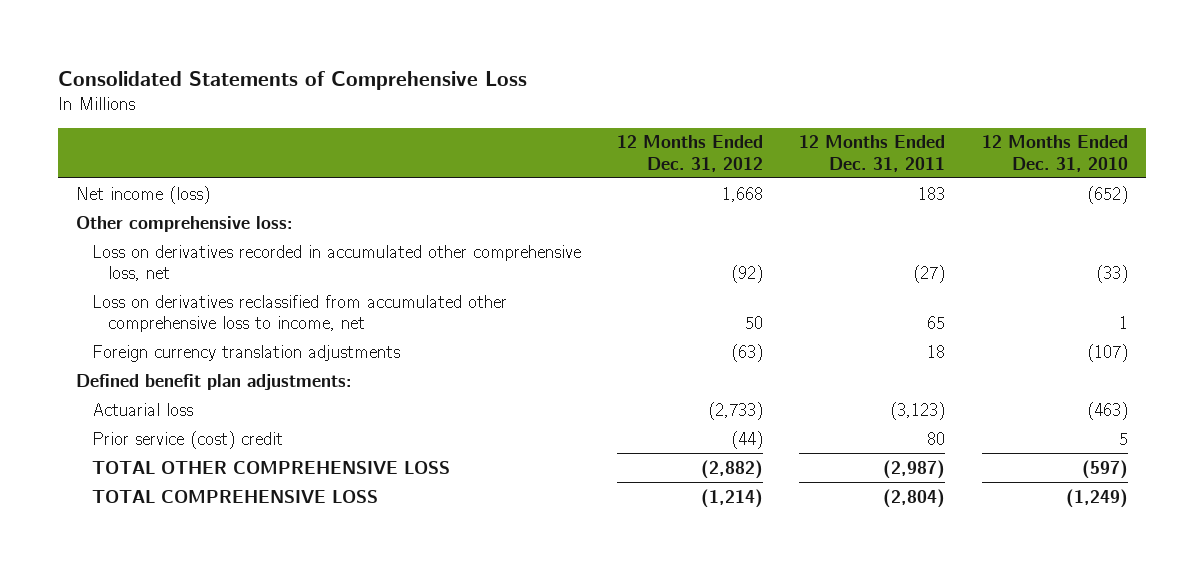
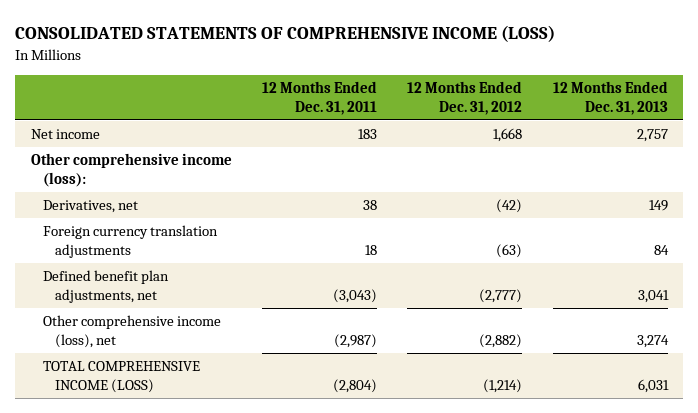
- Consolidated Statements of Comprehensive Loss
+ CONSOLIDATED STATEMENTS OF COMPREHENSIVE INCOME (LOSS)
- | 12 Months Ended Dec. 31, 2012 | 12 Months Ended Dec. 31, 2011 | 12 Months Ended Dec. 31, 2010
+ | 12 Months Ended Dec. 31, 2011 | 12 Months Ended Dec. 31, 2012 | 12 Months Ended Dec. 31, 2013
- Net income (loss) | 1,668 | 183 | (652)
- Other comprehensive loss:
- Loss on derivatives recorded in accumulated other comprehensive loss, net | (92) | (27) | (33)
- Loss on derivatives reclassified from accumulated other comprehensive loss to income, net | 50 | 65 | 1
+ Net income | 183 | 1,668 | 2,757
+ Other comprehensive income (loss):
+ Derivatives, net | 38 | (42) | 149
- Defined benefit plan adjustments:
- Actuarial loss | (2,733) | (3,123) | (463)
- Prior service (cost) credit | (44) | 80 | 5
- TOTAL OTHER COMPREHENSIVE LOSS | (2,882) | (2,987) | (597)
- TOTAL COMPREHENSIVE LOSS | (1,214) | (2,804) | (1,249)
+ Defined benefit plan adjustments, net | (3,043) | (2,777) | 3,041
+ Other comprehensive income (loss), net | (2,987) | (2,882) | 3,274
+ TOTAL COMPREHENSIVE INCOME (LOSS) | (2,804) | (1,214) | 6,031

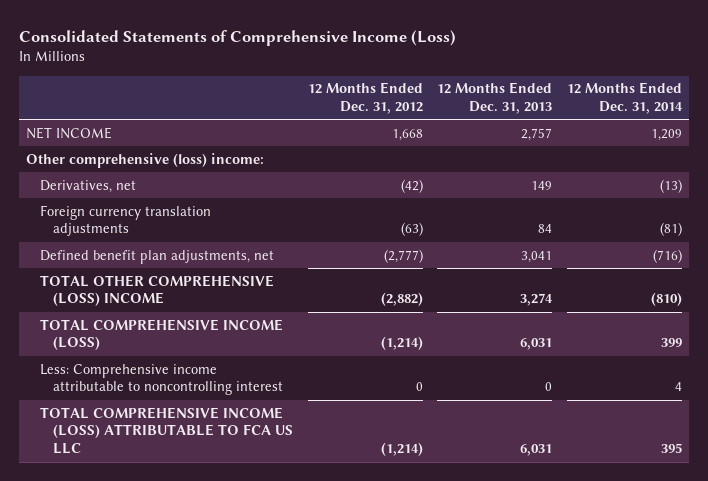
- CONSOLIDATED STATEMENTS OF COMPREHENSIVE INCOME (LOSS)
+ Consolidated Statements of Comprehensive Income (Loss)
- | 12 Months Ended Dec. 31, 2011 | 12 Months Ended Dec. 31, 2012 | 12 Months Ended Dec. 31, 2013
+ | 12 Months Ended Dec. 31, 2012 | 12 Months Ended Dec. 31, 2013 | 12 Months Ended Dec. 31, 2014
- Net income | 183 | 1,668 | 2,757
- Other comprehensive income (loss):
+ NET INCOME | 1,668 | 2,757 | 1,209
+ Other comprehensive (loss) income:
- Other comprehensive income (loss), net | (2,987) | (2,882) | 3,274
+ TOTAL OTHER COMPREHENSIVE (LOSS) INCOME | (2,882) | 3,274 | (810)
+ Less: Comprehensive income attributable to noncontrolling interest | 0 | 0 | 4
+ TOTAL COMPREHENSIVE INCOME (LOSS) ATTRIBUTABLE TO FCA US LLC | (1,214) | 6,031 | 395

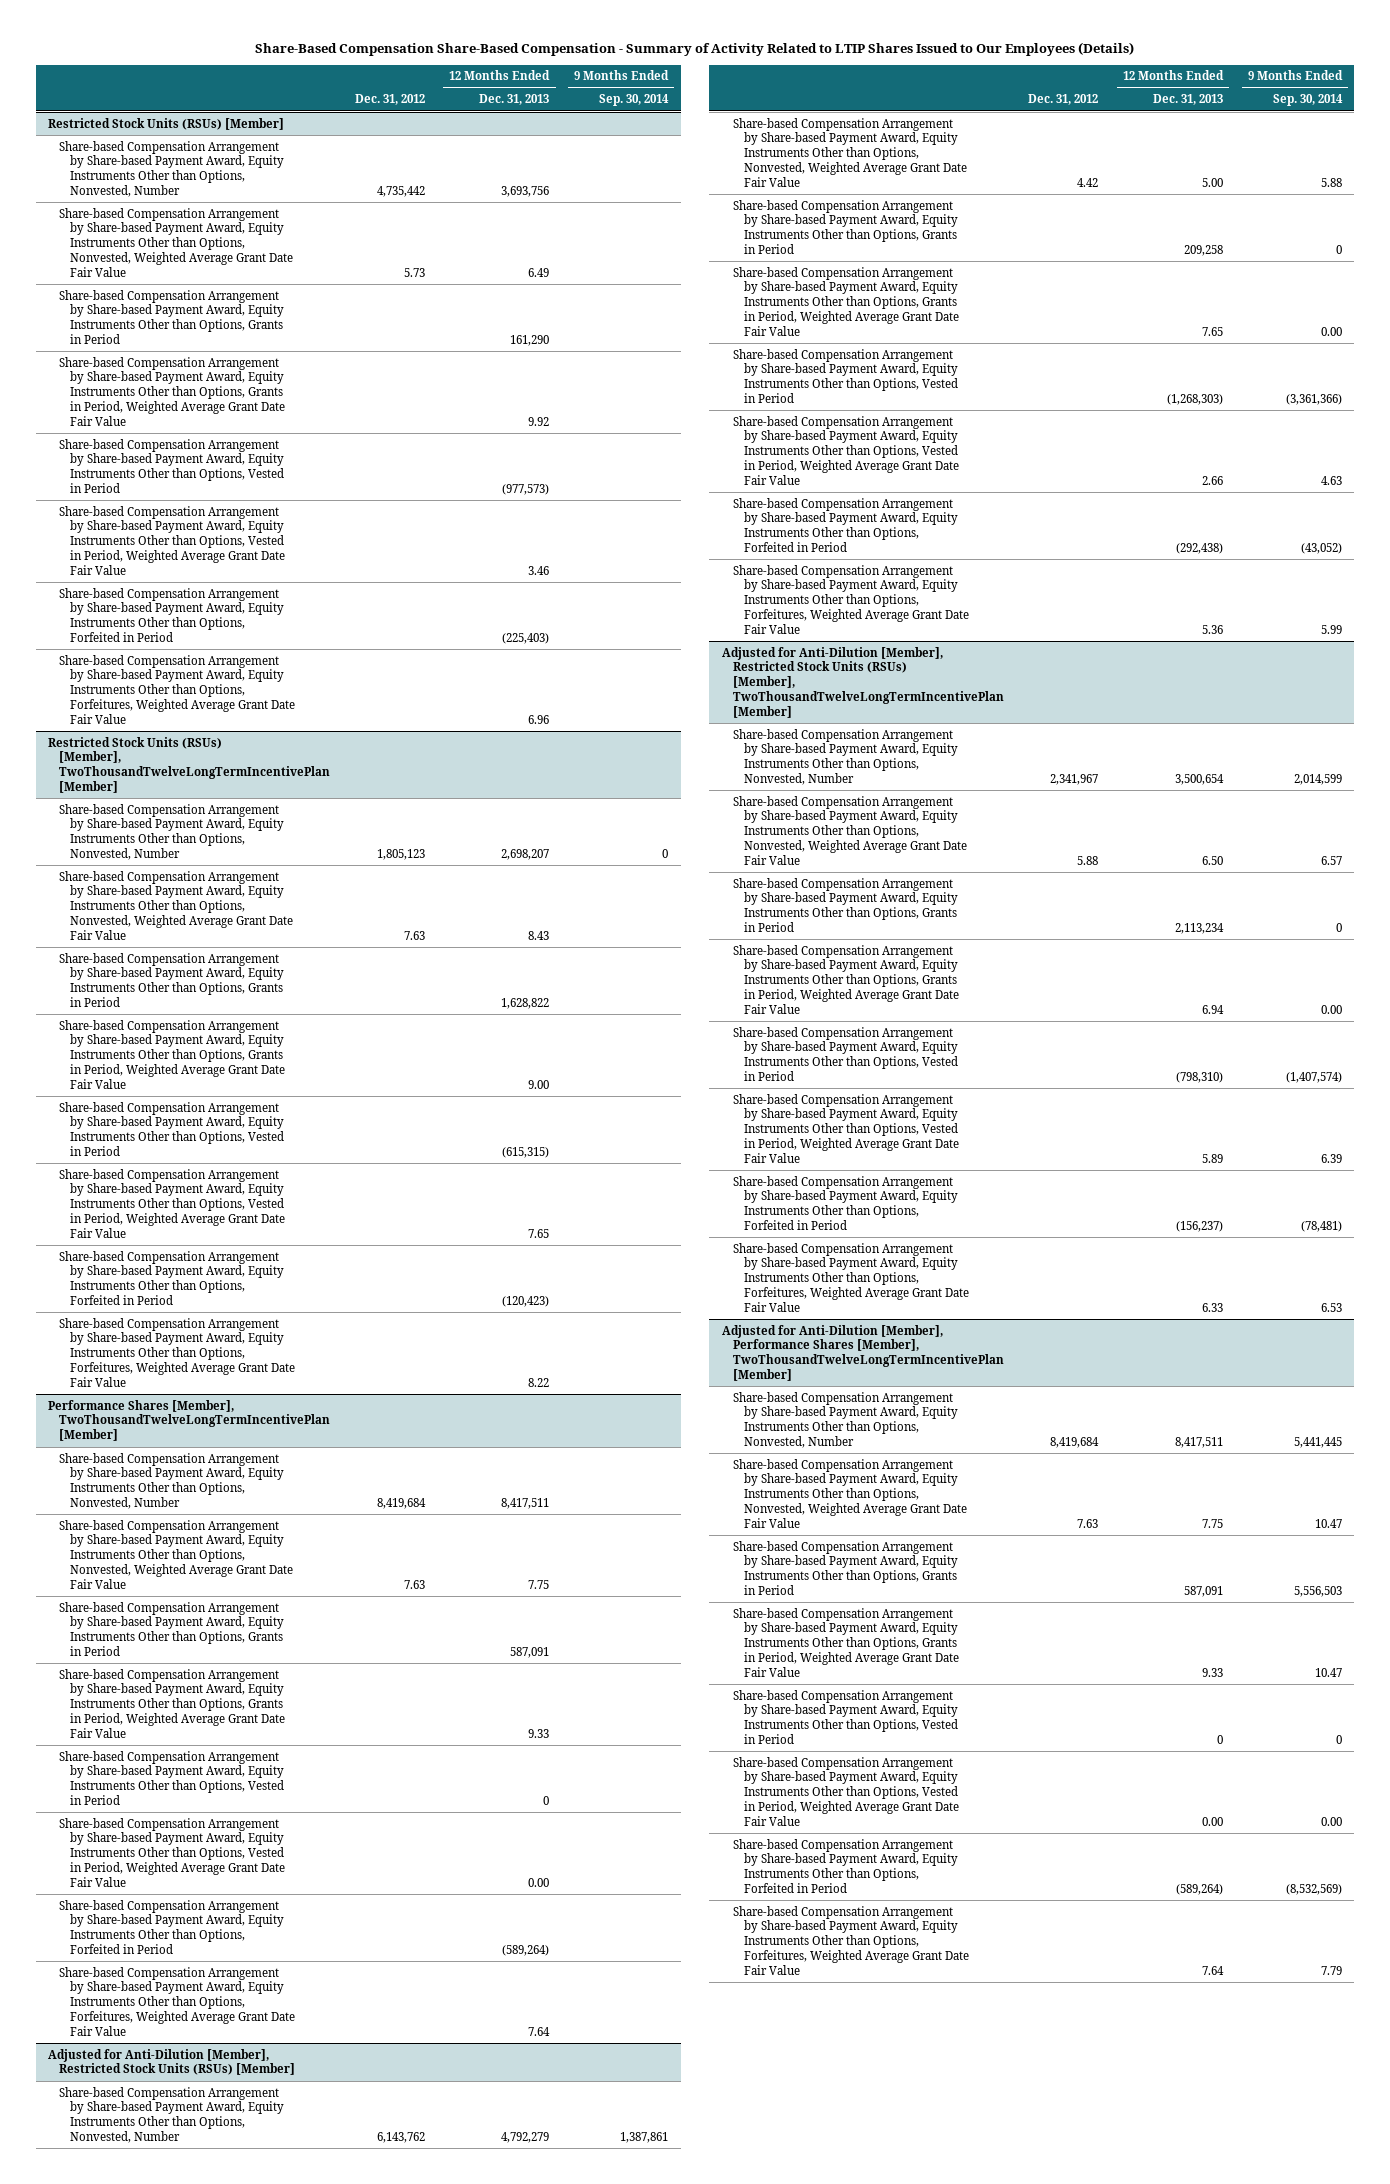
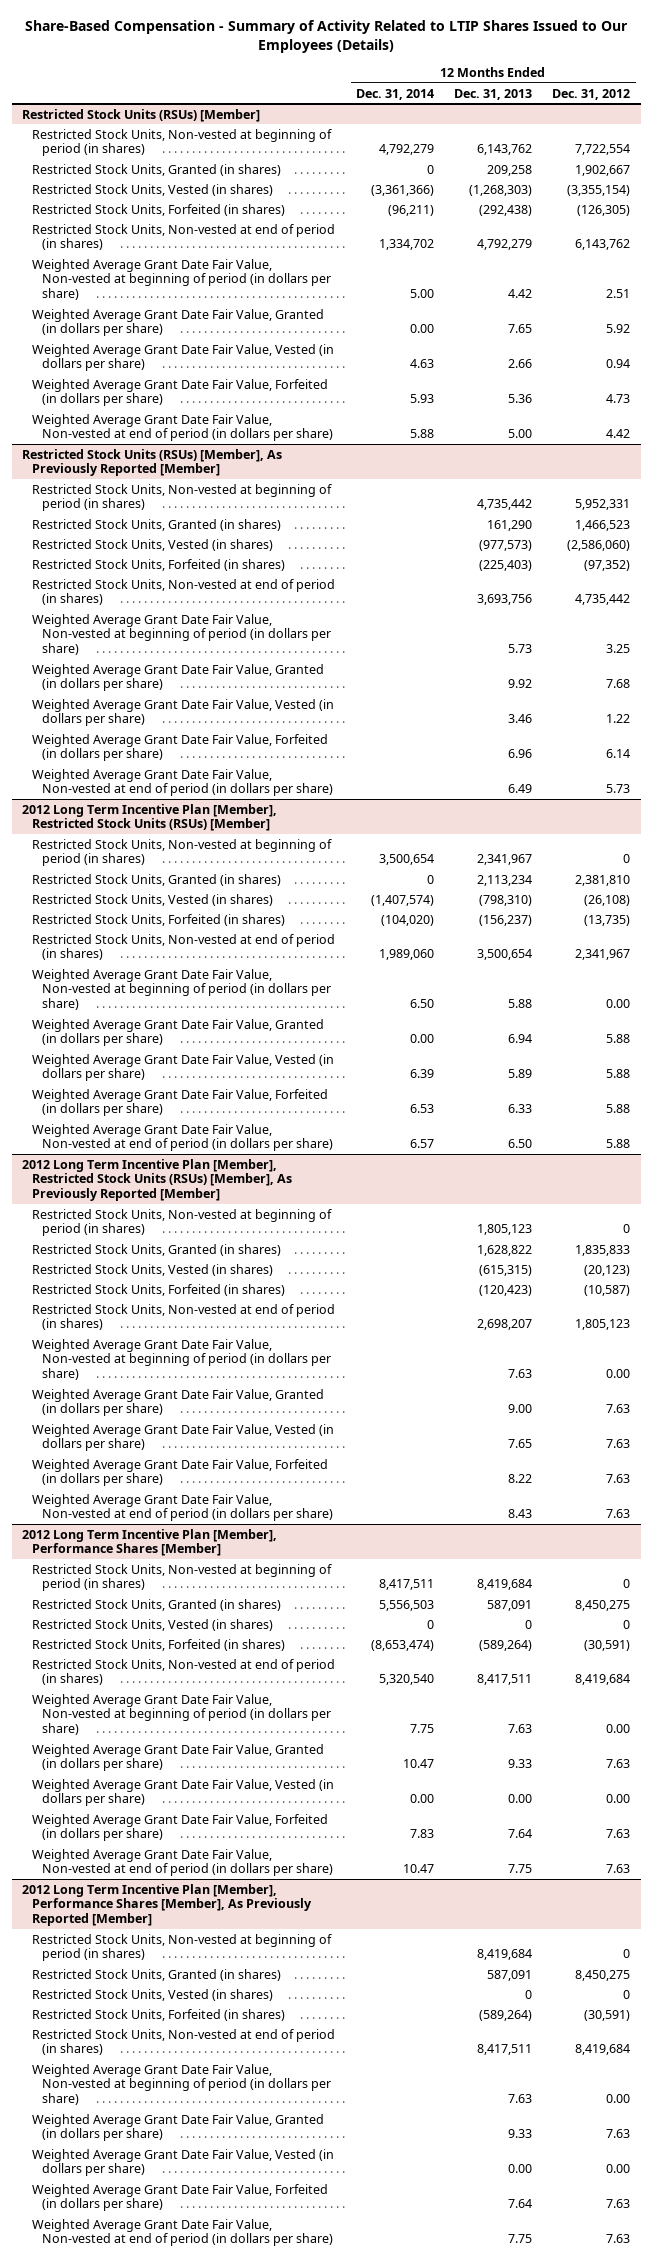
- Share-Based Compensation Share-Based Compensation - Summary of Activity Related to LTIP Shares Issued to Our Employees (Details)
+ Share-Based Compensation - Summary of Activity Related to LTIP Shares Issued to Our Employees (Details)
- | Dec. 31, 2012 | 12 Months Ended Dec. 31, 2013 | 9 Months Ended Sep. 30, 2014
+ | 12 Months Ended Dec. 31, 2014 | 12 Months Ended Dec. 31, 2013 | 12 Months Ended Dec. 31, 2012
@ Restricted Stock Units (RSUs) [Member]
- Share-based Compensation Arrangement by Share-based Payment Award, Equity Instruments Other than Options, Nonvested, Number | 4,735,442 | 3,693,756 |
- Share-based Compensation Arrangement by Share-based Payment Award, Equity Instruments Other than Options, Nonvested, Weighted Average Grant Date Fair Value | 5.73 | 6.49 |
- Share-based Compensation Arrangement by Share-based Payment Award, Equity Instruments Other than Options, Grants in Period | | 161,290 |
- Share-based Compensation Arrangement by Share-based Payment Award, Equity Instruments Other than Options, Grants in Period, Weighted Average Grant Date Fair Value | | 9.92 |
- Share-based Compensation Arrangement by Share-based Payment Award, Equity Instruments Other than Options, Vested in Period | | (977,573) |
- Share-based Compensation Arrangement by Share-based Payment Award, Equity Instruments Other than Options, Vested in Period, Weighted Average Grant Date Fair Value | | 3.46 |
- Share-based Compensation Arrangement by Share-based Payment Award, Equity Instruments Other than Options, Forfeited in Period | | (225,403) |
- Share-based Compensation Arrangement by Share-based Payment Award, Equity Instruments Other than Options, Forfeitures, Weighted Average Grant Date Fair Value | | 6.96 |
- Restricted Stock Units (RSUs) [Member], TwoThousandTwelveLongTermIncentivePlan [Member]
- Share-based Compensation Arrangement by Share-based Payment Award, Equity Instruments Other than Options, Nonvested, Number | 1,805,123 | 2,698,207 | 0
- Share-based Compensation Arrangement by Share-based Payment Award, Equity Instruments Other than Options, Nonvested, Weighted Average Grant Date Fair Value | 7.63 | 8.43 |
- Share-based Compensation Arrangement by Share-based Payment Award, Equity Instruments Other than Options, Grants in Period | | 1,628,822 |
- Share-based Compensation Arrangement by Share-based Payment Award, Equity Instruments Other than Options, Grants in Period, Weighted Average Grant Date Fair Value | | 9.00 |
- Share-based Compensation Arrangement by Share-based Payment Award, Equity Instruments Other than Options, Vested in Period | | (615,315) |
- Share-based Compensation Arrangement by Share-based Payment Award, Equity Instruments Other than Options, Vested in Period, Weighted Average Grant Date Fair Value | | 7.65 |
- Share-based Compensation Arrangement by Share-based Payment Award, Equity Instruments Other than Options, Forfeited in Period | | (120,423) |
- Share-based Compensation Arrangement by Share-based Payment Award, Equity Instruments Other than Options, Forfeitures, Weighted Average Grant Date Fair Value | | 8.22 |
- Performance Shares [Member], TwoThousandTwelveLongTermIncentivePlan [Member]
- Share-based Compensation Arrangement by Share-based Payment Award, Equity Instruments Other than Options, Nonvested, Number | 8,419,684 | 8,417,511 |
- Share-based Compensation Arrangement by Share-based Payment Award, Equity Instruments Other than Options, Nonvested, Weighted Average Grant Date Fair Value | 7.63 | 7.75 |
- Share-based Compensation Arrangement by Share-based Payment Award, Equity Instruments Other than Options, Grants in Period | | 587,091 |
- Share-based Compensation Arrangement by Share-based Payment Award, Equity Instruments Other than Options, Grants in Period, Weighted Average Grant Date Fair Value | | 9.33 |
- Share-based Compensation Arrangement by Share-based Payment Award, Equity Instruments Other than Options, Vested in Period | | 0 |
- Share-based Compensation Arrangement by Share-based Payment Award, Equity Instruments Other than Options, Vested in Period, Weighted Average Grant Date Fair Value | | 0.00 |
- Share-based Compensation Arrangement by Share-based Payment Award, Equity Instruments Other than Options, Forfeited in Period | | (589,264) |
- Share-based Compensation Arrangement by Share-based Payment Award, Equity Instruments Other than Options, Forfeitures, Weighted Average Grant Date Fair Value | | 7.64 |
- Adjusted for Anti-Dilution [Member], Restricted Stock Units (RSUs) [Member]
- Share-based Compensation Arrangement by Share-based Payment Award, Equity Instruments Other than Options, Nonvested, Number | 6,143,762 | 4,792,279 | 1,387,861
- Share-based Compensation Arrangement by Share-based Payment Award, Equity Instruments Other than Options, Nonvested, Weighted Average Grant Date Fair Value | 4.42 | 5.00 | 5.88
- Share-based Compensation Arrangement by Share-based Payment Award, Equity Instruments Other than Options, Grants in Period | | 209,258 | 0
- Share-based Compensation Arrangement by Share-based Payment Award, Equity Instruments Other than Options, Grants in Period, Weighted Average Grant Date Fair Value | | 7.65 | 0.00
- Share-based Compensation Arrangement by Share-based Payment Award, Equity Instruments Other than Options, Vested in Period | | (1,268,303) | (3,361,366)
- Share-based Compensation Arrangement by Share-based Payment Award, Equity Instruments Other than Options, Vested in Period, Weighted Average Grant Date Fair Value | | 2.66 | 4.63
- Share-based Compensation Arrangement by Share-based Payment Award, Equity Instruments Other than Options, Forfeited in Period | | (292,438) | (43,052)
- Share-based Compensation Arrangement by Share-based Payment Award, Equity Instruments Other than Options, Forfeitures, Weighted Average Grant Date Fair Value | | 5.36 | 5.99
- Adjusted for Anti-Dilution [Member], Restricted Stock Units (RSUs) [Member], TwoThousandTwelveLongTermIncentivePlan [Member]
- Share-based Compensation Arrangement by Share-based Payment Award, Equity Instruments Other than Options, Nonvested, Number | 2,341,967 | 3,500,654 | 2,014,599
- Share-based Compensation Arrangement by Share-based Payment Award, Equity Instruments Other than Options, Nonvested, Weighted Average Grant Date Fair Value | 5.88 | 6.50 | 6.57
- Share-based Compensation Arrangement by Share-based Payment Award, Equity Instruments Other than Options, Grants in Period | | 2,113,234 | 0
- Share-based Compensation Arrangement by Share-based Payment Award, Equity Instruments Other than Options, Grants in Period, Weighted Average Grant Date Fair Value | | 6.94 | 0.00
- Share-based Compensation Arrangement by Share-based Payment Award, Equity Instruments Other than Options, Vested in Period | | (798,310) | (1,407,574)
- Share-based Compensation Arrangement by Share-based Payment Award, Equity Instruments Other than Options, Vested in Period, Weighted Average Grant Date Fair Value | | 5.89 | 6.39
- Share-based Compensation Arrangement by Share-based Payment Award, Equity Instruments Other than Options, Forfeited in Period | | (156,237) | (78,481)
- Share-based Compensation Arrangement by Share-based Payment Award, Equity Instruments Other than Options, Forfeitures, Weighted Average Grant Date Fair Value | | 6.33 | 6.53
- Adjusted for Anti-Dilution [Member], Performance Shares [Member], TwoThousandTwelveLongTermIncentivePlan [Member]
- Share-based Compensation Arrangement by Share-based Payment Award, Equity Instruments Other than Options, Nonvested, Number | 8,419,684 | 8,417,511 | 5,441,445
- Share-based Compensation Arrangement by Share-based Payment Award, Equity Instruments Other than Options, Nonvested, Weighted Average Grant Date Fair Value | 7.63 | 7.75 | 10.47
- Share-based Compensation Arrangement by Share-based Payment Award, Equity Instruments Other than Options, Grants in Period | | 587,091 | 5,556,503
- Share-based Compensation Arrangement by Share-based Payment Award, Equity Instruments Other than Options, Grants in Period, Weighted Average Grant Date Fair Value | | 9.33 | 10.47
- Share-based Compensation Arrangement by Share-based Payment Award, Equity Instruments Other than Options, Vested in Period | | 0 | 0
- Share-based Compensation Arrangement by Share-based Payment Award, Equity Instruments Other than Options, Vested in Period, Weighted Average Grant Date Fair Value | | 0.00 | 0.00
- Share-based Compensation Arrangement by Share-based Payment Award, Equity Instruments Other than Options, Forfeited in Period | | (589,264) | (8,532,569)
- Share-based Compensation Arrangement by Share-based Payment Award, Equity Instruments Other than Options, Forfeitures, Weighted Average Grant Date Fair Value | | 7.64 | 7.79
@ Restricted Stock Units (RSUs) [Member]
+ Restricted Stock Units, Non-vested at beginning of period (in shares) | 4,792,279 | 6,143,762 | 7,722,554
+ Restricted Stock Units, Granted (in shares) | 0 | 209,258 | 1,902,667
+ Restricted Stock Units, Vested (in shares) | (3,361,366) | (1,268,303) | (3,355,154)
+ Restricted Stock Units, Forfeited (in shares) | (96,211) | (292,438) | (126,305)
+ Restricted Stock Units, Non-vested at end of period (in shares) | 1,334,702 | 4,792,279 | 6,143,762
+ Weighted Average Grant Date Fair Value, Non-vested at beginning of period (in dollars per share) | 5.00 | 4.42 | 2.51
+ Weighted Average Grant Date Fair Value, Granted (in dollars per share) | 0.00 | 7.65 | 5.92
+ Weighted Average Grant Date Fair Value, Vested (in dollars per share) | 4.63 | 2.66 | 0.94
+ Weighted Average Grant Date Fair Value, Forfeited (in dollars per share) | 5.93 | 5.36 | 4.73
+ Weighted Average Grant Date Fair Value, Non-vested at end of period (in dollars per share) | 5.88 | 5.00 | 4.42
+ Restricted Stock Units (RSUs) [Member], As Previously Reported [Member]
+ Restricted Stock Units, Non-vested at beginning of period (in shares) | | 4,735,442 | 5,952,331
+ Restricted Stock Units, Granted (in shares) | | 161,290 | 1,466,523
+ Restricted Stock Units, Vested (in shares) | | (977,573) | (2,586,060)
+ Restricted Stock Units, Forfeited (in shares) | | (225,403) | (97,352)
+ Restricted Stock Units, Non-vested at end of period (in shares) | | 3,693,756 | 4,735,442
+ Weighted Average Grant Date Fair Value, Non-vested at beginning of period (in dollars per share) | | 5.73 | 3.25
+ Weighted Average Grant Date Fair Value, Granted (in dollars per share) | | 9.92 | 7.68
+ Weighted Average Grant Date Fair Value, Vested (in dollars per share) | | 3.46 | 1.22
+ Weighted Average Grant Date Fair Value, Forfeited (in dollars per share) | | 6.96 | 6.14
+ Weighted Average Grant Date Fair Value, Non-vested at end of period (in dollars per share) | | 6.49 | 5.73
+ 2012 Long Term Incentive Plan [Member], Restricted Stock Units (RSUs) [Member]
+ Restricted Stock Units, Non-vested at beginning of period (in shares) | 3,500,654 | 2,341,967 | 0
+ Restricted Stock Units, Granted (in shares) | 0 | 2,113,234 | 2,381,810
+ Restricted Stock Units, Vested (in shares) | (1,407,574) | (798,310) | (26,108)
+ Restricted Stock Units, Forfeited (in shares) | (104,020) | (156,237) | (13,735)
+ Restricted Stock Units, Non-vested at end of period (in shares) | 1,989,060 | 3,500,654 | 2,341,967
+ Weighted Average Grant Date Fair Value, Non-vested at beginning of period (in dollars per share) | 6.50 | 5.88 | 0.00
+ Weighted Average Grant Date Fair Value, Granted (in dollars per share) | 0.00 | 6.94 | 5.88
+ Weighted Average Grant Date Fair Value, Vested (in dollars per share) | 6.39 | 5.89 | 5.88
+ Weighted Average Grant Date Fair Value, Forfeited (in dollars per share) | 6.53 | 6.33 | 5.88
+ Weighted Average Grant Date Fair Value, Non-vested at end of period (in dollars per share) | 6.57 | 6.50 | 5.88
+ 2012 Long Term Incentive Plan [Member], Restricted Stock Units (RSUs) [Member], As Previously Reported [Member]
+ Restricted Stock Units, Non-vested at beginning of period (in shares) | | 1,805,123 | 0
+ Restricted Stock Units, Granted (in shares) | | 1,628,822 | 1,835,833
+ Restricted Stock Units, Vested (in shares) | | (615,315) | (20,123)
+ Restricted Stock Units, Forfeited (in shares) | | (120,423) | (10,587)
+ Restricted Stock Units, Non-vested at end of period (in shares) | | 2,698,207 | 1,805,123
+ Weighted Average Grant Date Fair Value, Non-vested at beginning of period (in dollars per share) | | 7.63 | 0.00
+ Weighted Average Grant Date Fair Value, Granted (in dollars per share) | | 9.00 | 7.63
+ Weighted Average Grant Date Fair Value, Vested (in dollars per share) | | 7.65 | 7.63
+ Weighted Average Grant Date Fair Value, Forfeited (in dollars per share) | | 8.22 | 7.63
+ Weighted Average Grant Date Fair Value, Non-vested at end of period (in dollars per share) | | 8.43 | 7.63
+ 2012 Long Term Incentive Plan [Member], Performance Shares [Member]
+ Restricted Stock Units, Non-vested at beginning of period (in shares) | 8,417,511 | 8,419,684 | 0
+ Restricted Stock Units, Granted (in shares) | 5,556,503 | 587,091 | 8,450,275
+ Restricted Stock Units, Vested (in shares) | 0 | 0 | 0
+ Restricted Stock Units, Forfeited (in shares) | (8,653,474) | (589,264) | (30,591)
+ Restricted Stock Units, Non-vested at end of period (in shares) | 5,320,540 | 8,417,511 | 8,419,684
+ Weighted Average Grant Date Fair Value, Non-vested at beginning of period (in dollars per share) | 7.75 | 7.63 | 0.00
+ Weighted Average Grant Date Fair Value, Granted (in dollars per share) | 10.47 | 9.33 | 7.63
+ Weighted Average Grant Date Fair Value, Vested (in dollars per share) | 0.00 | 0.00 | 0.00
+ Weighted Average Grant Date Fair Value, Forfeited (in dollars per share) | 7.83 | 7.64 | 7.63
+ Weighted Average Grant Date Fair Value, Non-vested at end of period (in dollars per share) | 10.47 | 7.75 | 7.63
+ 2012 Long Term Incentive Plan [Member], Performance Shares [Member], As Previously Reported [Member]
+ Restricted Stock Units, Non-vested at beginning of period (in shares) | | 8,419,684 | 0
+ Restricted Stock Units, Granted (in shares) | | 587,091 | 8,450,275
+ Restricted Stock Units, Vested (in shares) | | 0 | 0
+ Restricted Stock Units, Forfeited (in shares) | | (589,264) | (30,591)
+ Restricted Stock Units, Non-vested at end of period (in shares) | | 8,417,511 | 8,419,684
+ Weighted Average Grant Date Fair Value, Non-vested at beginning of period (in dollars per share) | | 7.63 | 0.00
+ Weighted Average Grant Date Fair Value, Granted (in dollars per share) | | 9.33 | 7.63
+ Weighted Average Grant Date Fair Value, Vested (in dollars per share) | | 0.00 | 0.00
+ Weighted Average Grant Date Fair Value, Forfeited (in dollars per share) | | 7.64 | 7.63
+ Weighted Average Grant Date Fair Value, Non-vested at end of period (in dollars per share) | | 7.75 | 7.63

